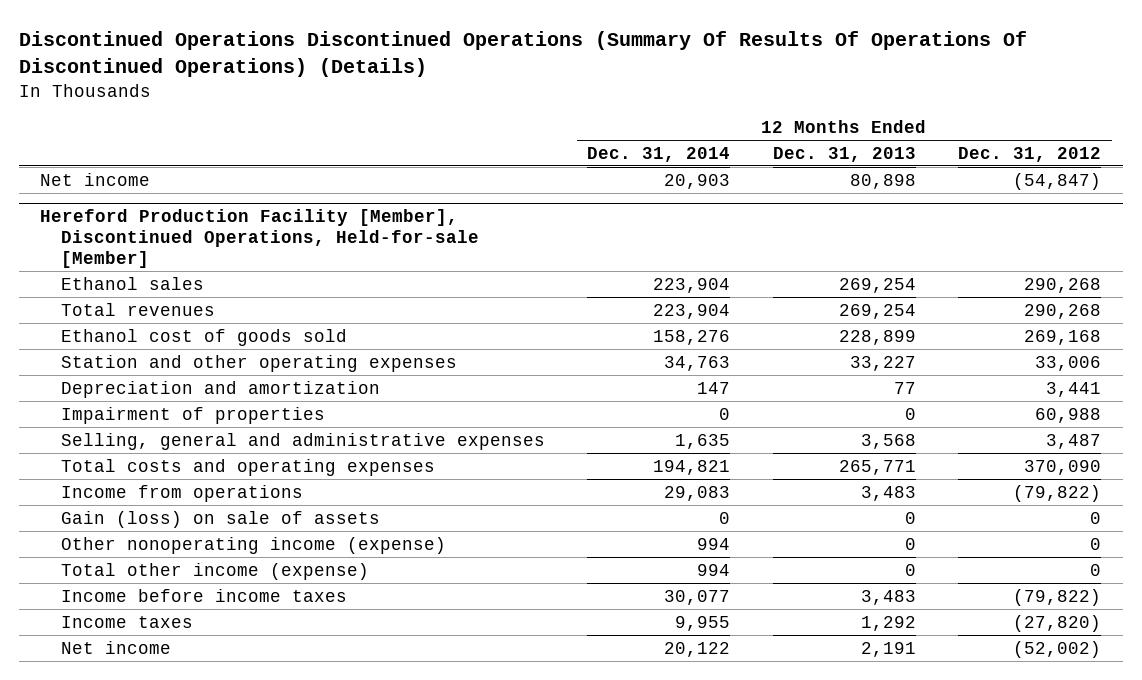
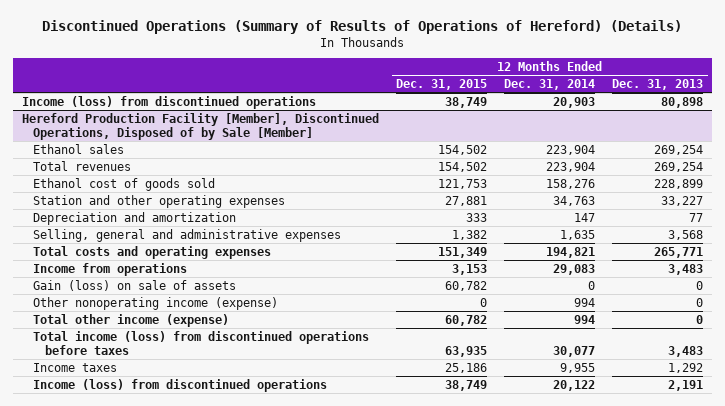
- Discontinued Operations Discontinued Operations (Summary Of Results Of Operations Of Discontinued Operations) (Details)
+ Discontinued Operations (Summary of Results of Operations of Hereford) (Details)
- | 12 Months Ended Dec. 31, 2014 | 12 Months Ended Dec. 31, 2013 | 12 Months Ended Dec. 31, 2012
+ | 12 Months Ended Dec. 31, 2015 | 12 Months Ended Dec. 31, 2014 | 12 Months Ended Dec. 31, 2013
- Net income | 20,903 | 80,898 | (54,847)
- Hereford Production Facility [Member], Discontinued Operations, Held-for-sale [Member]
+ Income (loss) from discontinued operations | 38,749 | 20,903 | 80,898
+ Hereford Production Facility [Member], Discontinued Operations, Disposed of by Sale [Member]
- Impairment of properties | 0 | 0 | 60,988
- Income before income taxes | 30,077 | 3,483 | (79,822)
+ Total income (loss) from discontinued operations before taxes | 63,935 | 30,077 | 3,483
- Net income | 20,122 | 2,191 | (52,002)
+ Income (loss) from discontinued operations | 38,749 | 20,122 | 2,191

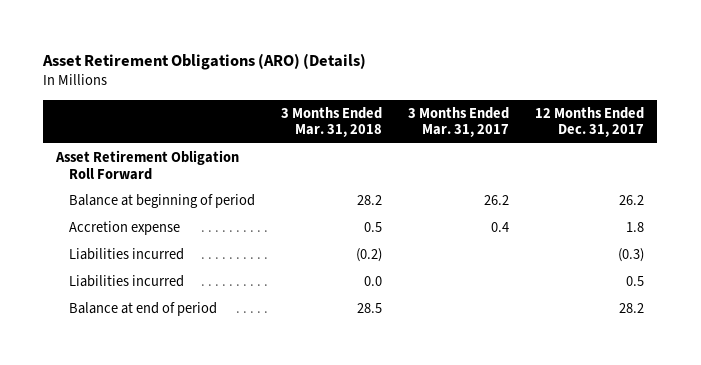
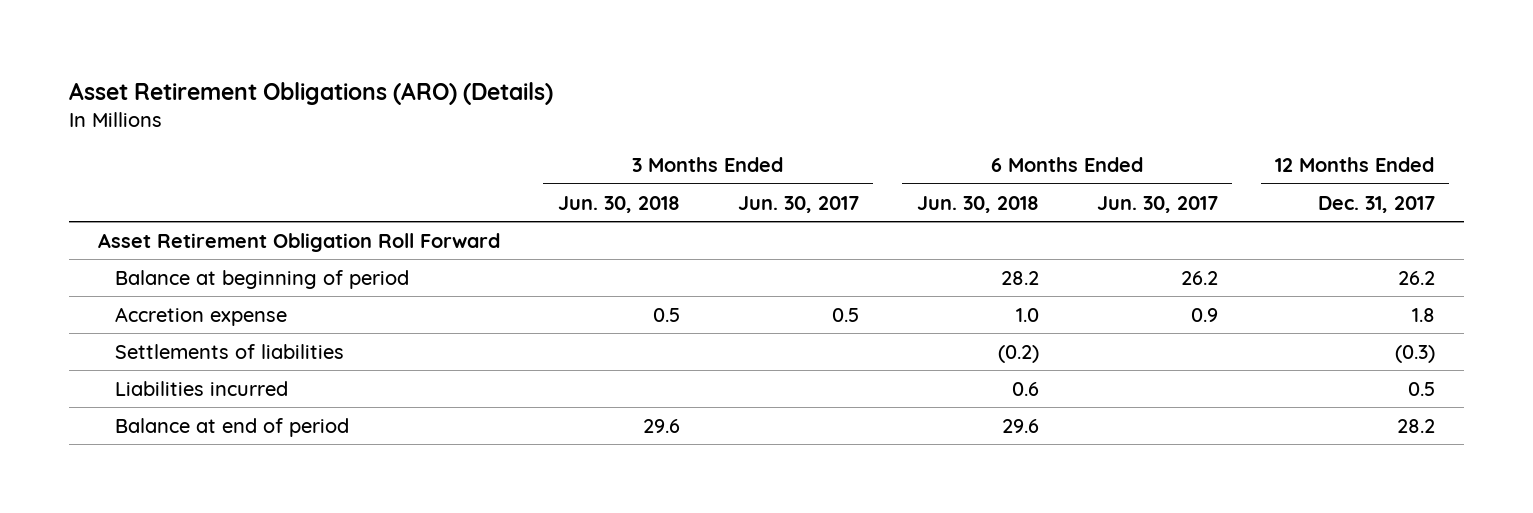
- | 3 Months Ended Mar. 31, 2018 | 3 Months Ended Mar. 31, 2017 | 12 Months Ended Dec. 31, 2017
+ | 3 Months Ended Jun. 30, 2018 | 3 Months Ended Jun. 30, 2017 | 6 Months Ended Jun. 30, 2018 | 6 Months Ended Jun. 30, 2017 | 12 Months Ended Dec. 31, 2017
- Liabilities incurred | (0.2) | | (0.3)
+ Settlements of liabilities | | | (0.2) | | (0.3)

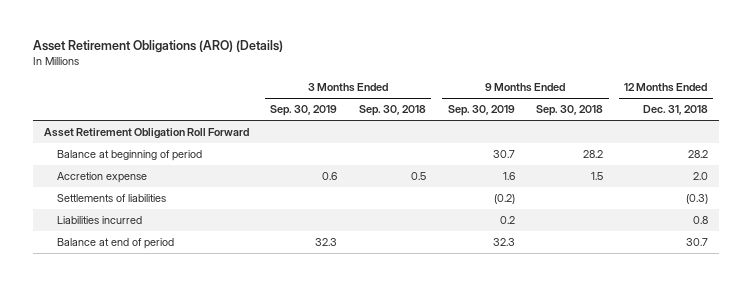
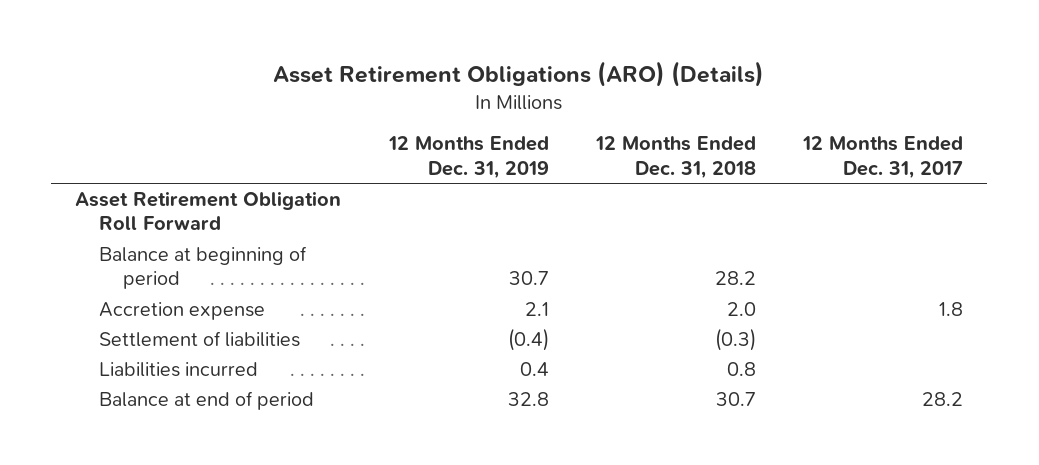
- | 3 Months Ended Sep. 30, 2019 | 3 Months Ended Sep. 30, 2018 | 9 Months Ended Sep. 30, 2019 | 9 Months Ended Sep. 30, 2018 | 12 Months Ended Dec. 31, 2018
+ | 12 Months Ended Dec. 31, 2019 | 12 Months Ended Dec. 31, 2018 | 12 Months Ended Dec. 31, 2017
- Settlements of liabilities | | | (0.2) | | (0.3)
+ Settlement of liabilities | (0.4) | (0.3) |

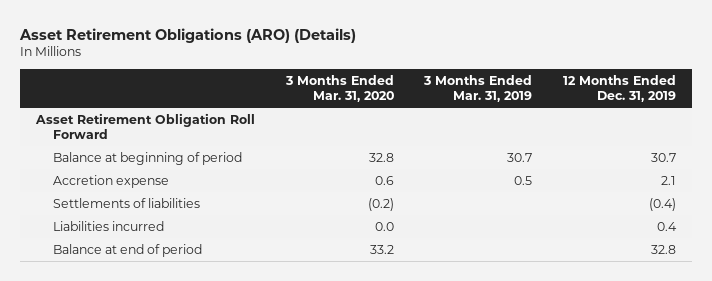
- | 12 Months Ended Dec. 31, 2019 | 12 Months Ended Dec. 31, 2018 | 12 Months Ended Dec. 31, 2017
+ | 3 Months Ended Mar. 31, 2020 | 3 Months Ended Mar. 31, 2019 | 12 Months Ended Dec. 31, 2019
- Settlement of liabilities | (0.4) | (0.3) |
+ Settlements of liabilities | (0.2) | | (0.4)

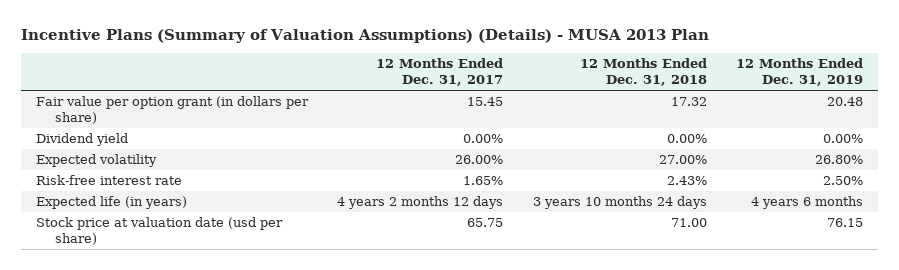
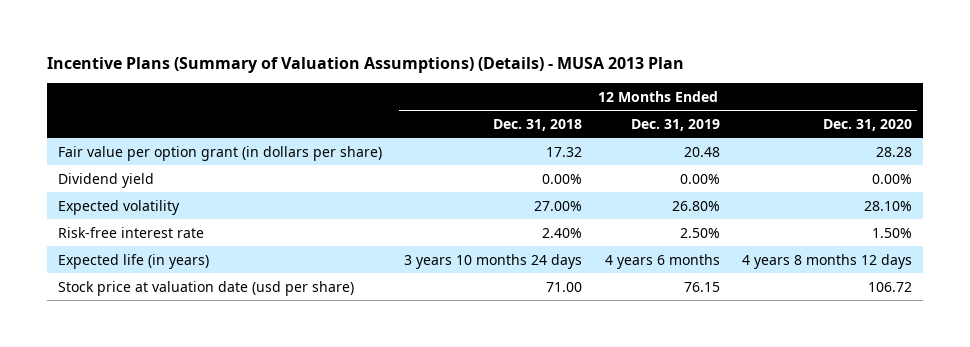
- | 12 Months Ended Dec. 31, 2017 | 12 Months Ended Dec. 31, 2018 | 12 Months Ended Dec. 31, 2019
+ | 12 Months Ended Dec. 31, 2018 | 12 Months Ended Dec. 31, 2019 | 12 Months Ended Dec. 31, 2020
- Risk-free interest rate | 1.65% | 2.43% | 2.50%
+ Risk-free interest rate | 2.40% | 2.50% | 1.50%

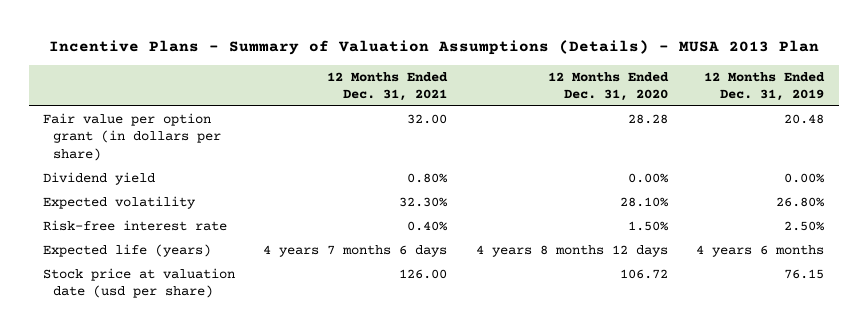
- Incentive Plans (Summary of Valuation Assumptions) (Details) - MUSA 2013 Plan
+ Incentive Plans - Summary of Valuation Assumptions (Details) - MUSA 2013 Plan
- | 12 Months Ended Dec. 31, 2018 | 12 Months Ended Dec. 31, 2019 | 12 Months Ended Dec. 31, 2020
+ | 12 Months Ended Dec. 31, 2021 | 12 Months Ended Dec. 31, 2020 | 12 Months Ended Dec. 31, 2019
- Expected life (in years) | 3 years 10 months 24 days | 4 years 6 months | 4 years 8 months 12 days
+ Expected life (years) | 4 years 7 months 6 days | 4 years 8 months 12 days | 4 years 6 months

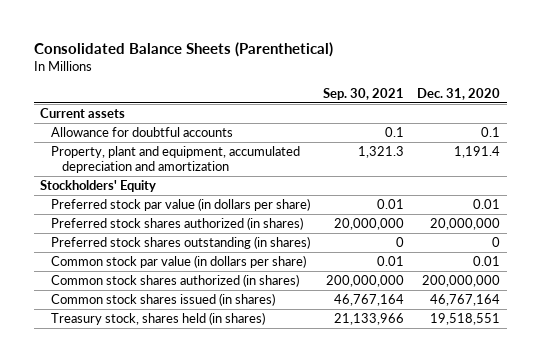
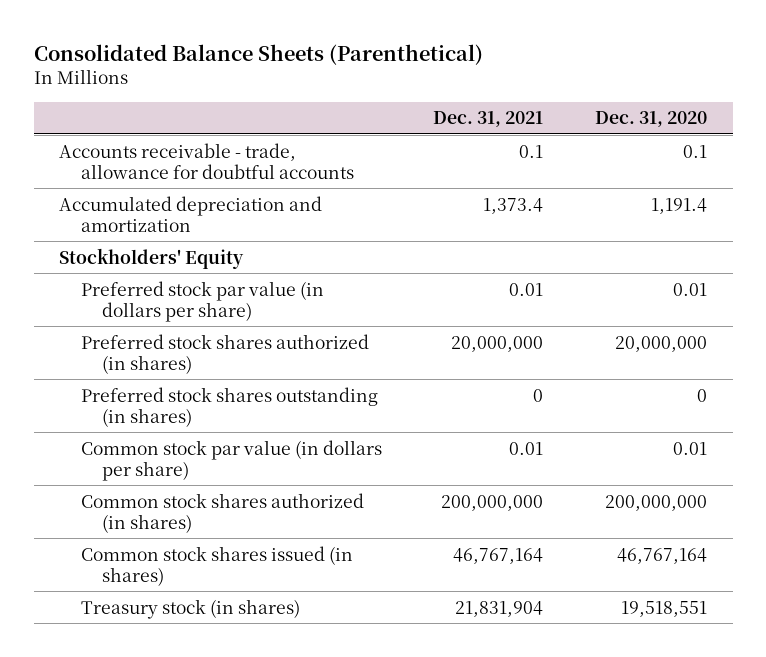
- | Sep. 30, 2021 | Dec. 31, 2020
+ | Dec. 31, 2021 | Dec. 31, 2020
- Current assets
- Allowance for doubtful accounts | 0.1 | 0.1
- Property, plant and equipment, accumulated depreciation and amortization | 1,321.3 | 1,191.4
+ Accounts receivable - trade, allowance for doubtful accounts | 0.1 | 0.1
+ Accumulated depreciation and amortization | 1,373.4 | 1,191.4
- Treasury stock, shares held (in shares) | 21,133,966 | 19,518,551
+ Treasury stock (in shares) | 21,831,904 | 19,518,551

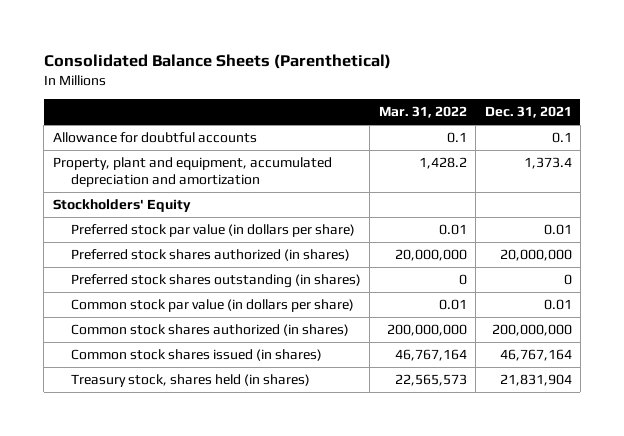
- | Dec. 31, 2021 | Dec. 31, 2020
+ | Mar. 31, 2022 | Dec. 31, 2021
- Accounts receivable - trade, allowance for doubtful accounts | 0.1 | 0.1
- Accumulated depreciation and amortization | 1,373.4 | 1,191.4
+ Allowance for doubtful accounts | 0.1 | 0.1
+ Property, plant and equipment, accumulated depreciation and amortization | 1,428.2 | 1,373.4
- Treasury stock (in shares) | 21,831,904 | 19,518,551
+ Treasury stock, shares held (in shares) | 22,565,573 | 21,831,904

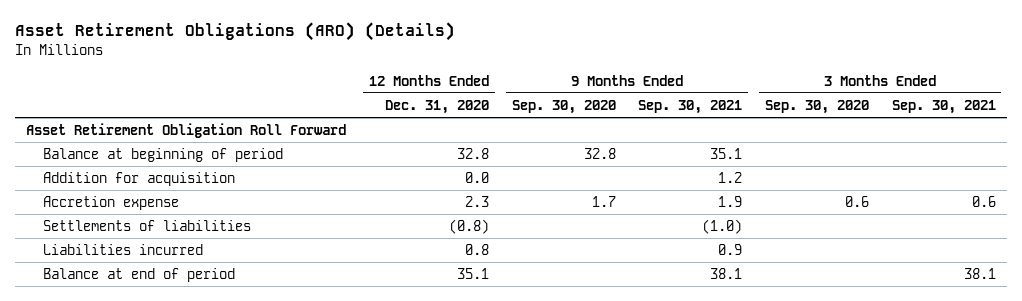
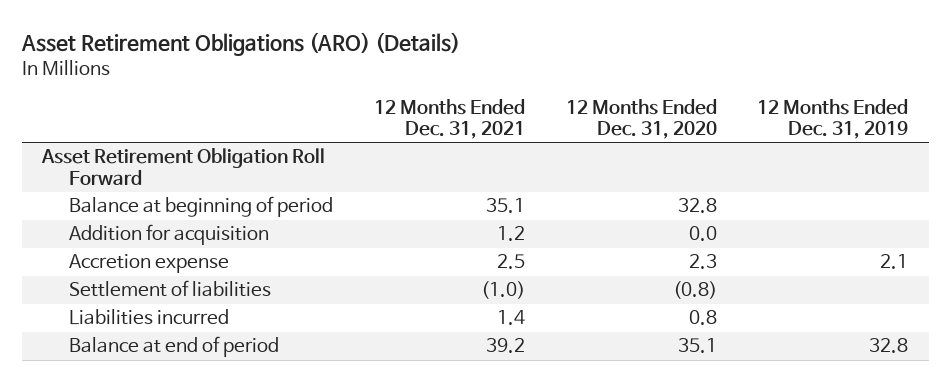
- | 12 Months Ended Dec. 31, 2020 | 9 Months Ended Sep. 30, 2020 | 9 Months Ended Sep. 30, 2021 | 3 Months Ended Sep. 30, 2020 | 3 Months Ended Sep. 30, 2021
+ | 12 Months Ended Dec. 31, 2021 | 12 Months Ended Dec. 31, 2020 | 12 Months Ended Dec. 31, 2019
- Settlements of liabilities | (0.8) | | (1.0) | |
+ Settlement of liabilities | (1.0) | (0.8) |

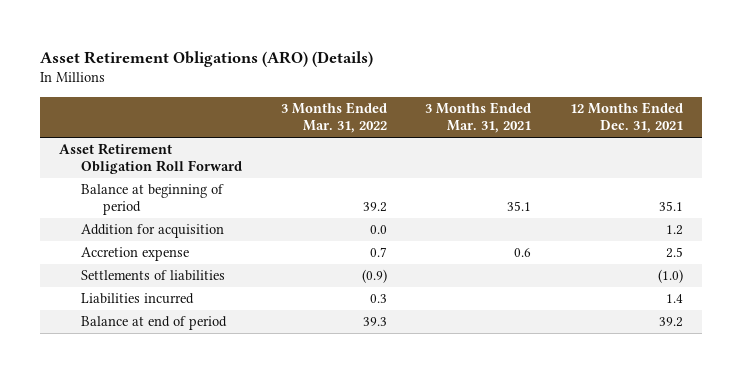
- | 12 Months Ended Dec. 31, 2021 | 12 Months Ended Dec. 31, 2020 | 12 Months Ended Dec. 31, 2019
+ | 3 Months Ended Mar. 31, 2022 | 3 Months Ended Mar. 31, 2021 | 12 Months Ended Dec. 31, 2021
- Settlement of liabilities | (1.0) | (0.8) |
+ Settlements of liabilities | (0.9) | | (1.0)

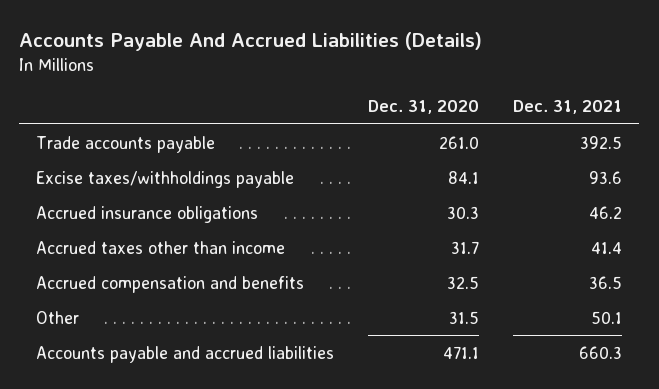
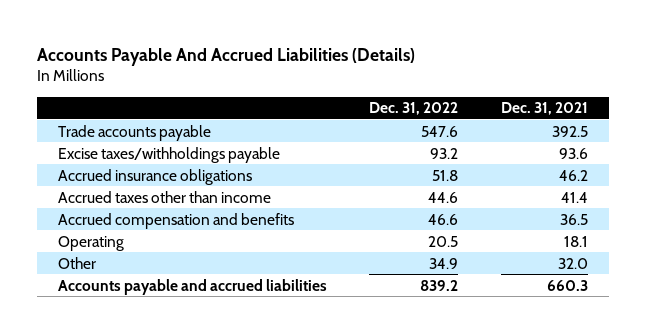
- | Dec. 31, 2020 | Dec. 31, 2021
+ | Dec. 31, 2022 | Dec. 31, 2021
- Other | 31.5 | 50.1
+ Operating | 20.5 | 18.1
+ Other | 34.9 | 32.0

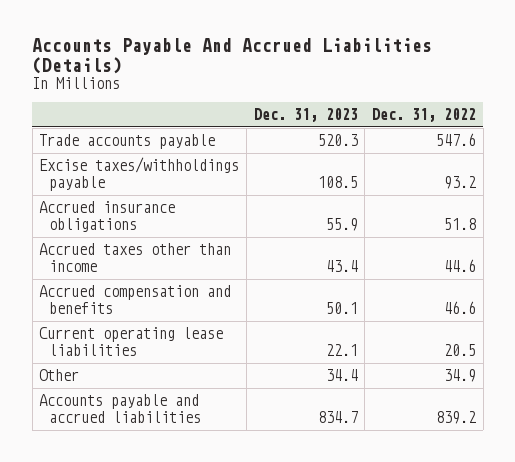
- | Dec. 31, 2022 | Dec. 31, 2021
+ | Dec. 31, 2023 | Dec. 31, 2022
- Operating | 20.5 | 18.1
+ Current operating lease liabilities | 22.1 | 20.5

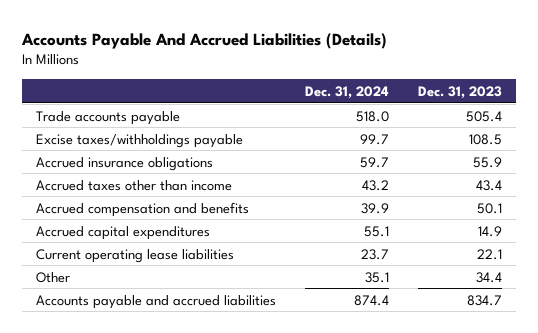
- | Dec. 31, 2023 | Dec. 31, 2022
+ | Dec. 31, 2024 | Dec. 31, 2023
- Trade accounts payable | 520.3 | 547.6
+ Trade accounts payable | 518.0 | 505.4
+ Accrued capital expenditures | 55.1 | 14.9

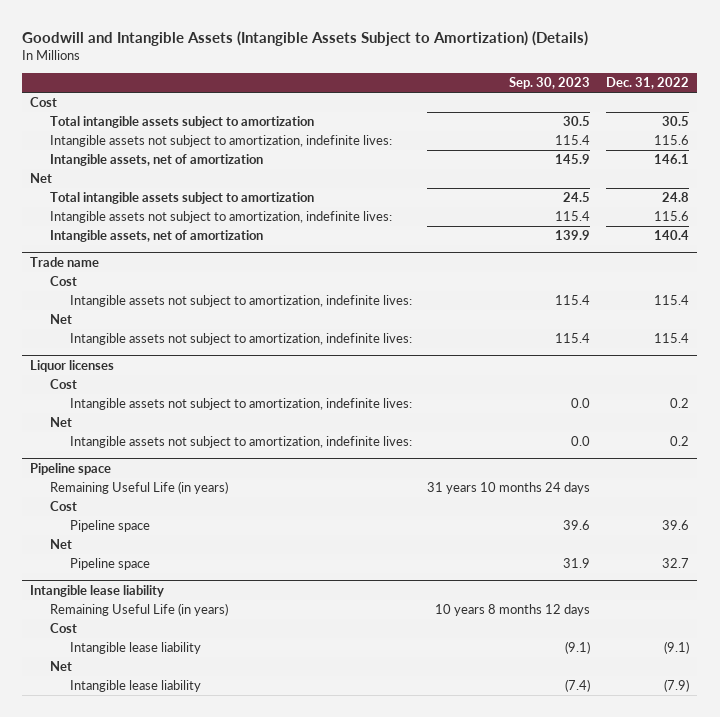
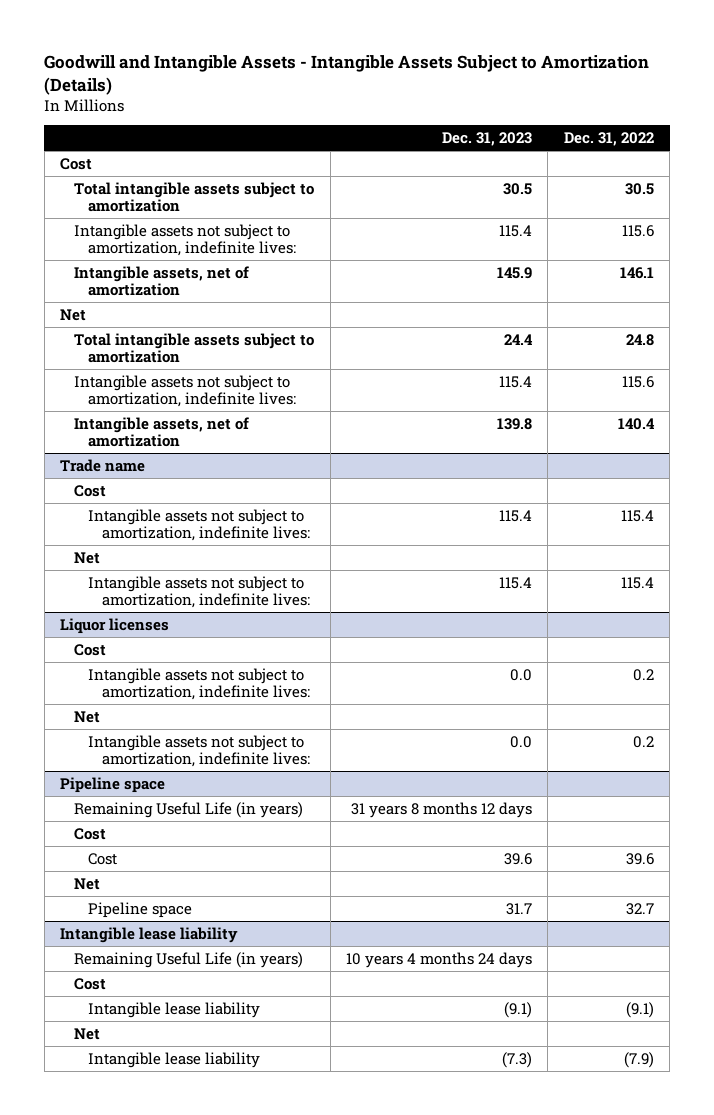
- Goodwill and Intangible Assets (Intangible Assets Subject to Amortization) (Details)
+ Goodwill and Intangible Assets - Intangible Assets Subject to Amortization (Details)
- | Sep. 30, 2023 | Dec. 31, 2022
+ | Dec. 31, 2023 | Dec. 31, 2022
@ Pipeline space
- Pipeline space | 39.6 | 39.6
+ Cost | 39.6 | 39.6

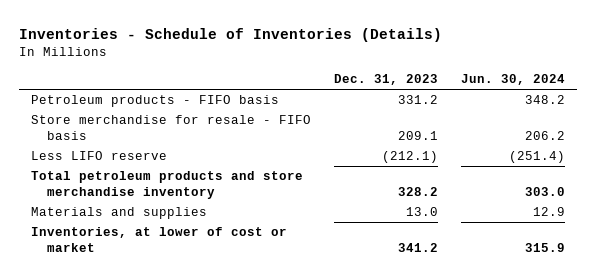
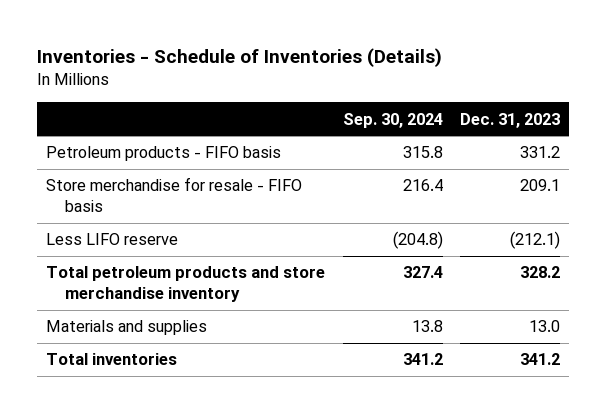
- | Dec. 31, 2023 | Jun. 30, 2024
+ | Sep. 30, 2024 | Dec. 31, 2023
- Inventories, at lower of cost or market | 341.2 | 315.9
+ Total inventories | 341.2 | 341.2

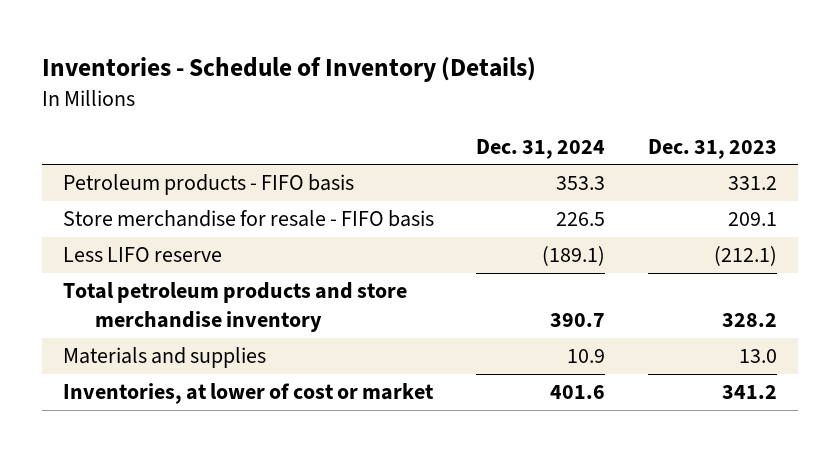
- Inventories - Schedule of Inventories (Details)
+ Inventories - Schedule of Inventory (Details)
- | Sep. 30, 2024 | Dec. 31, 2023
+ | Dec. 31, 2024 | Dec. 31, 2023
- Total inventories | 341.2 | 341.2
+ Inventories, at lower of cost or market | 401.6 | 341.2

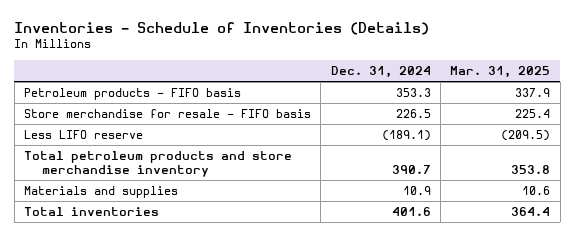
- Inventories - Schedule of Inventory (Details)
+ Inventories - Schedule of Inventories (Details)
- | Dec. 31, 2024 | Dec. 31, 2023
+ | Dec. 31, 2024 | Mar. 31, 2025
- Inventories, at lower of cost or market | 401.6 | 341.2
+ Total inventories | 401.6 | 364.4

